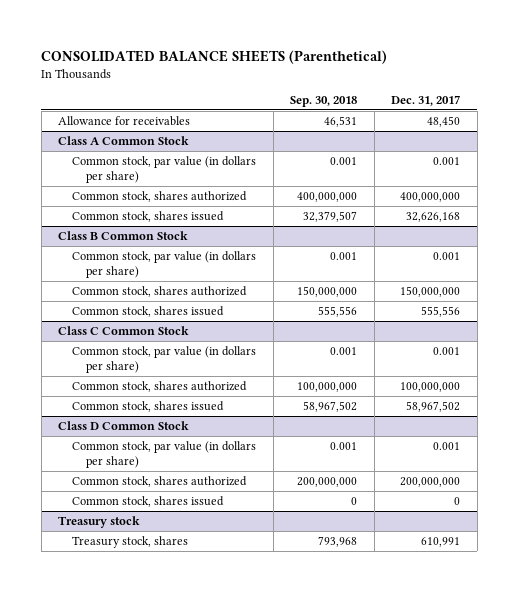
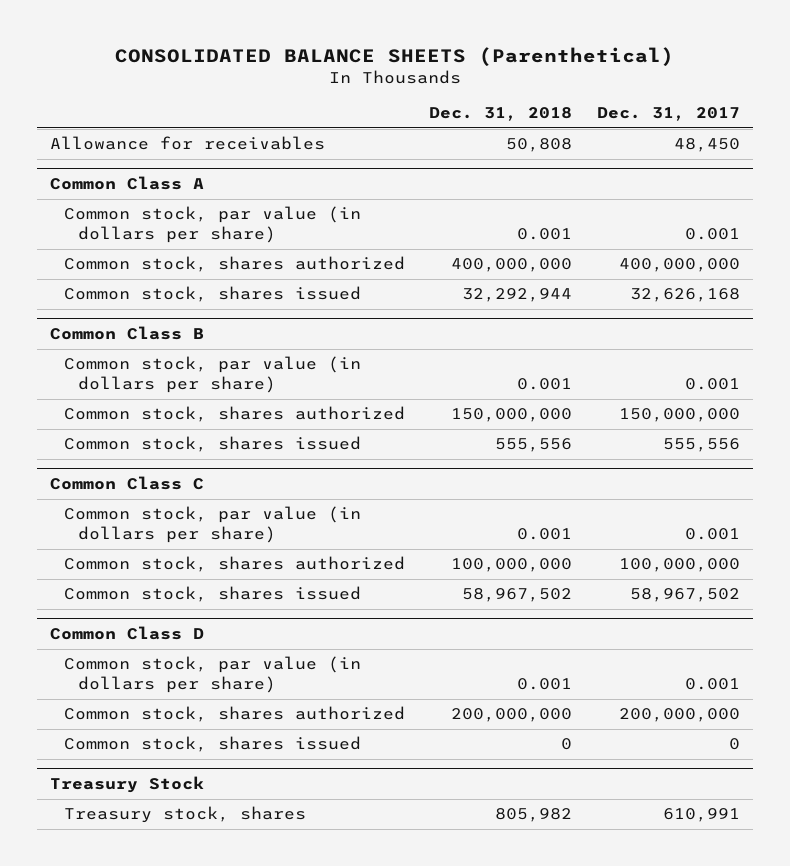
- | Sep. 30, 2018 | Dec. 31, 2017
+ | Dec. 31, 2018 | Dec. 31, 2017
- Class A Common Stock
+ Common Class A
- Class B Common Stock
+ Common Class B
- Class C Common Stock
+ Common Class C
- Class D Common Stock
+ Common Class D
- Treasury stock
+ Treasury Stock

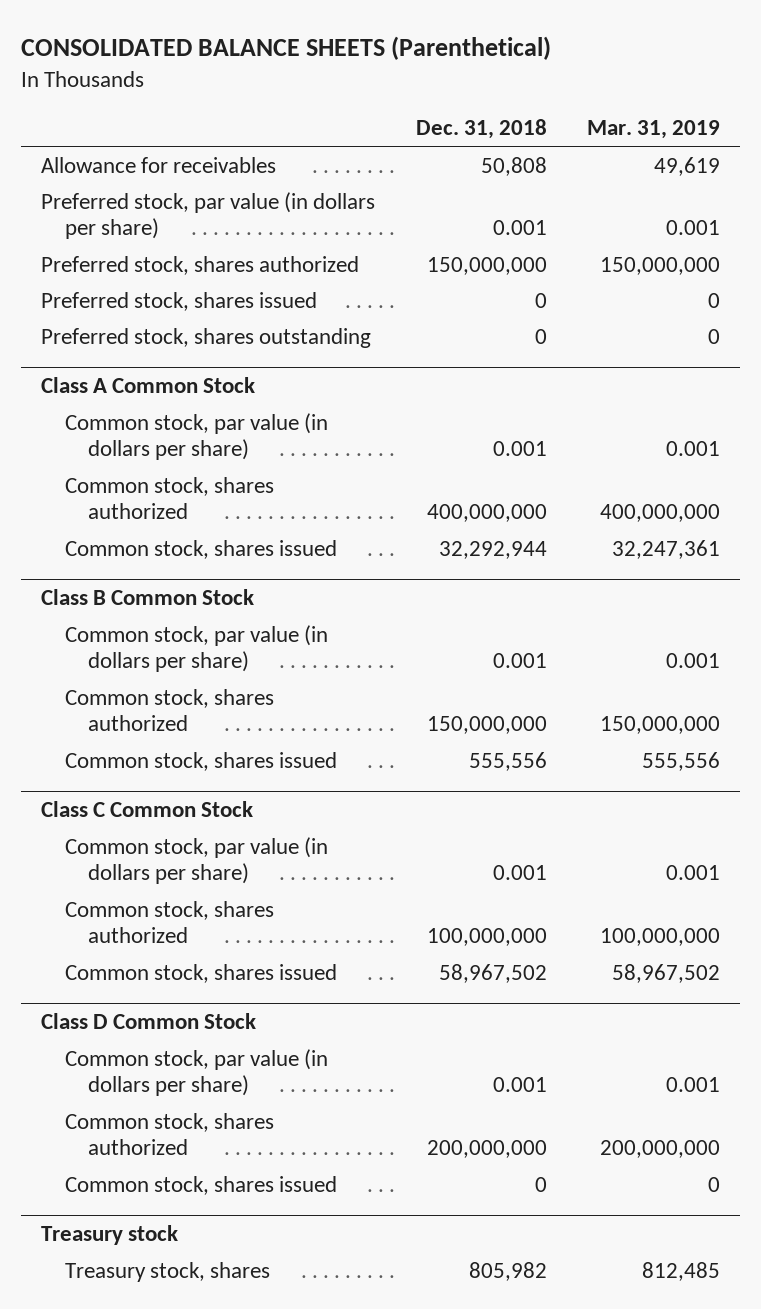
- | Dec. 31, 2018 | Dec. 31, 2017
+ | Dec. 31, 2018 | Mar. 31, 2019
- Common Class A
+ Preferred stock, par value (in dollars per share) | 0.001 | 0.001
+ Preferred stock, shares authorized | 150,000,000 | 150,000,000
+ Preferred stock, shares issued | 0 | 0
+ Preferred stock, shares outstanding | 0 | 0
+ Class A Common Stock
- Common Class B
+ Class B Common Stock
- Common Class C
+ Class C Common Stock
- Common Class D
+ Class D Common Stock
- Treasury Stock
+ Treasury stock

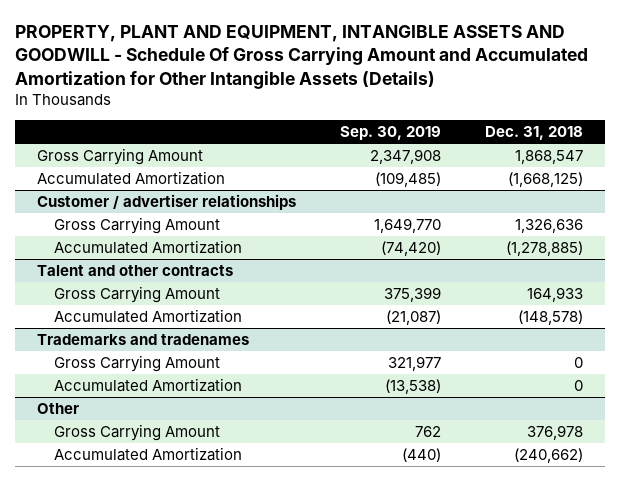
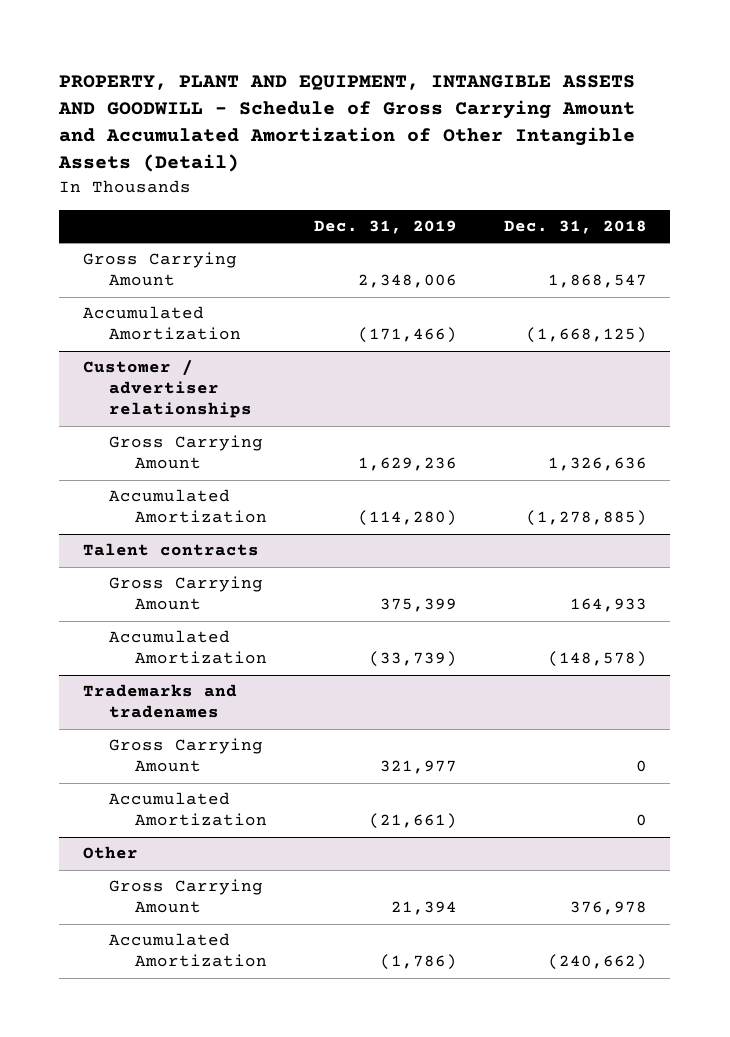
- PROPERTY, PLANT AND EQUIPMENT, INTANGIBLE ASSETS AND GOODWILL - Schedule Of Gross Carrying Amount and Accumulated Amortization for Other Intangible Assets (Details)
+ PROPERTY, PLANT AND EQUIPMENT, INTANGIBLE ASSETS AND GOODWILL - Schedule of Gross Carrying Amount and Accumulated Amortization of Other Intangible Assets (Detail)
- | Sep. 30, 2019 | Dec. 31, 2018
+ | Dec. 31, 2019 | Dec. 31, 2018
- Talent and other contracts
+ Talent contracts

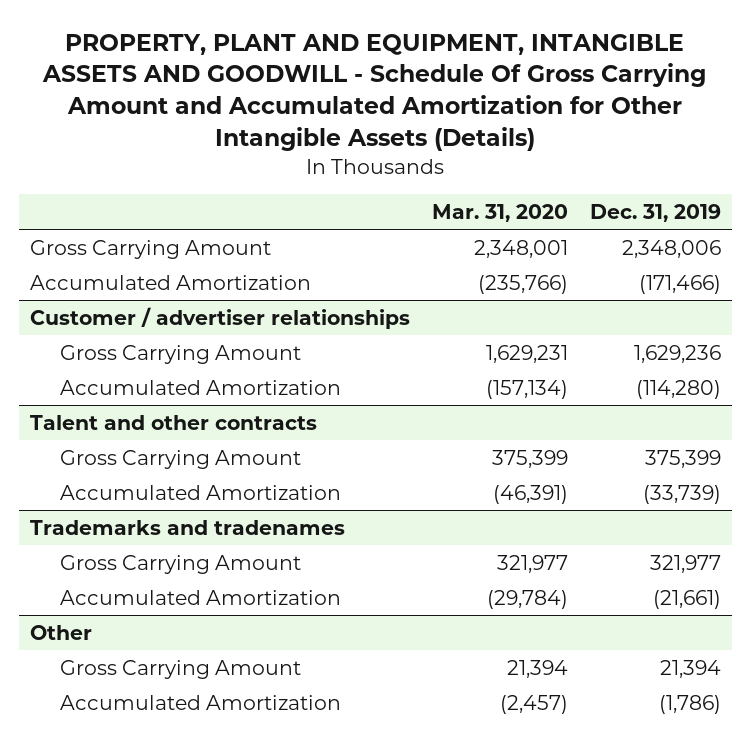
- PROPERTY, PLANT AND EQUIPMENT, INTANGIBLE ASSETS AND GOODWILL - Schedule of Gross Carrying Amount and Accumulated Amortization of Other Intangible Assets (Detail)
+ PROPERTY, PLANT AND EQUIPMENT, INTANGIBLE ASSETS AND GOODWILL - Schedule Of Gross Carrying Amount and Accumulated Amortization for Other Intangible Assets (Details)
- | Dec. 31, 2019 | Dec. 31, 2018
+ | Mar. 31, 2020 | Dec. 31, 2019
- Talent contracts
+ Talent and other contracts

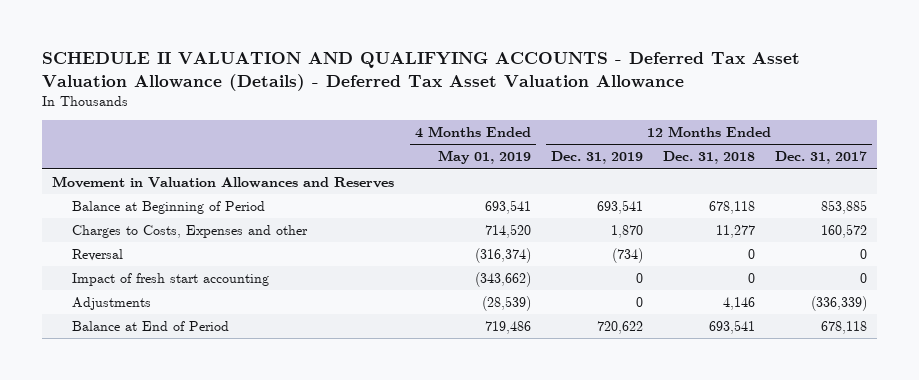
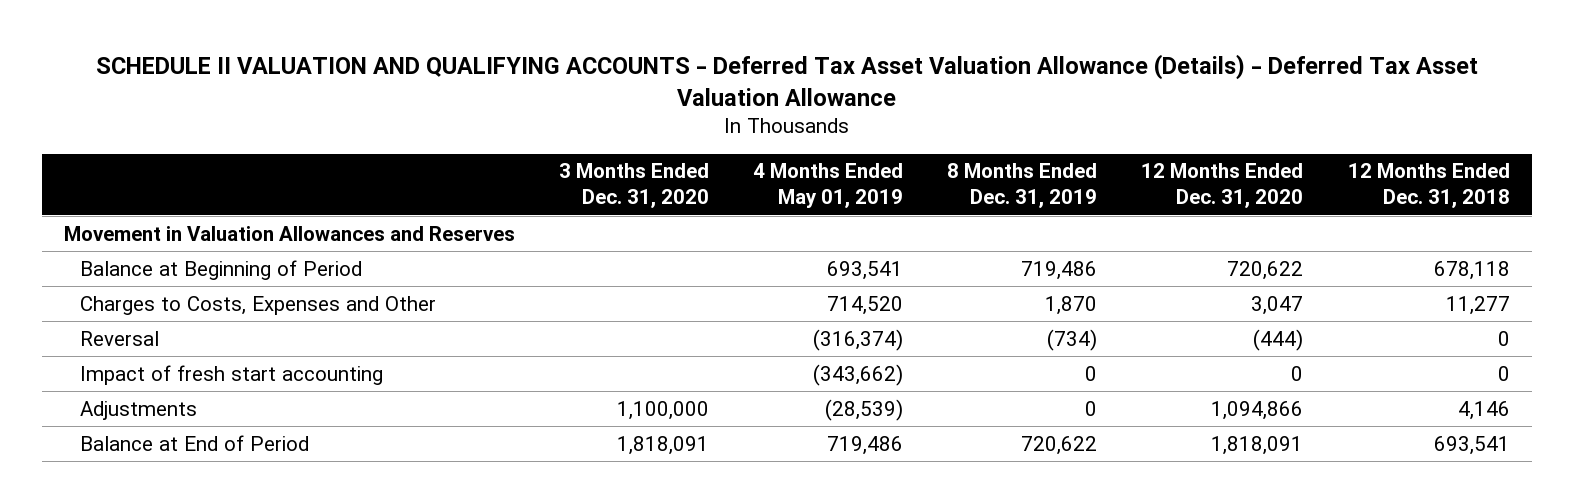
- | 4 Months Ended May 01, 2019 | 12 Months Ended Dec. 31, 2019 | 12 Months Ended Dec. 31, 2018 | 12 Months Ended Dec. 31, 2017
+ | 3 Months Ended Dec. 31, 2020 | 4 Months Ended May 01, 2019 | 8 Months Ended Dec. 31, 2019 | 12 Months Ended Dec. 31, 2020 | 12 Months Ended Dec. 31, 2018
- Charges to Costs, Expenses and other | 714,520 | 1,870 | 11,277 | 160,572
+ Charges to Costs, Expenses and Other | | 714,520 | 1,870 | 3,047 | 11,277

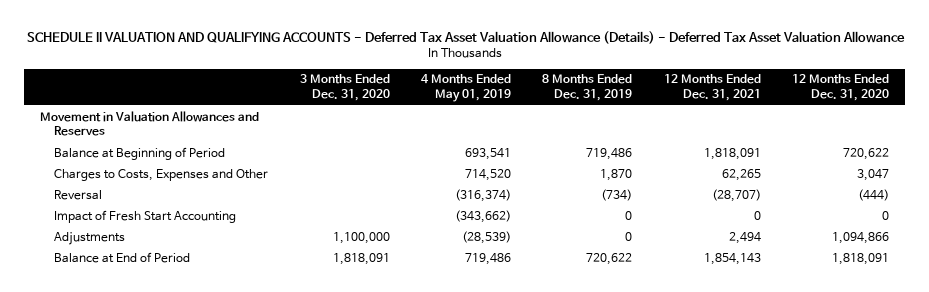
- | 3 Months Ended Dec. 31, 2020 | 4 Months Ended May 01, 2019 | 8 Months Ended Dec. 31, 2019 | 12 Months Ended Dec. 31, 2020 | 12 Months Ended Dec. 31, 2018
+ | 3 Months Ended Dec. 31, 2020 | 4 Months Ended May 01, 2019 | 8 Months Ended Dec. 31, 2019 | 12 Months Ended Dec. 31, 2021 | 12 Months Ended Dec. 31, 2020
- Impact of fresh start accounting | | (343,662) | 0 | 0 | 0
+ Impact of Fresh Start Accounting | | (343,662) | 0 | 0 | 0

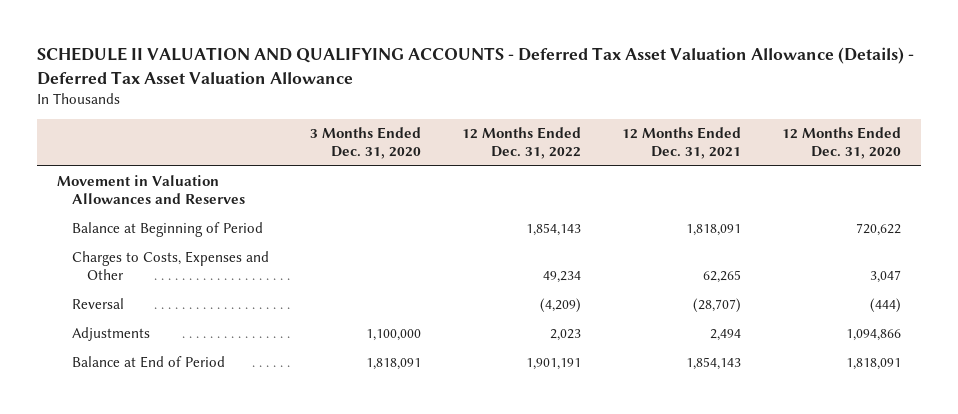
- | 3 Months Ended Dec. 31, 2020 | 4 Months Ended May 01, 2019 | 8 Months Ended Dec. 31, 2019 | 12 Months Ended Dec. 31, 2021 | 12 Months Ended Dec. 31, 2020
+ | 3 Months Ended Dec. 31, 2020 | 12 Months Ended Dec. 31, 2022 | 12 Months Ended Dec. 31, 2021 | 12 Months Ended Dec. 31, 2020
- Impact of Fresh Start Accounting | | (343,662) | 0 | 0 | 0

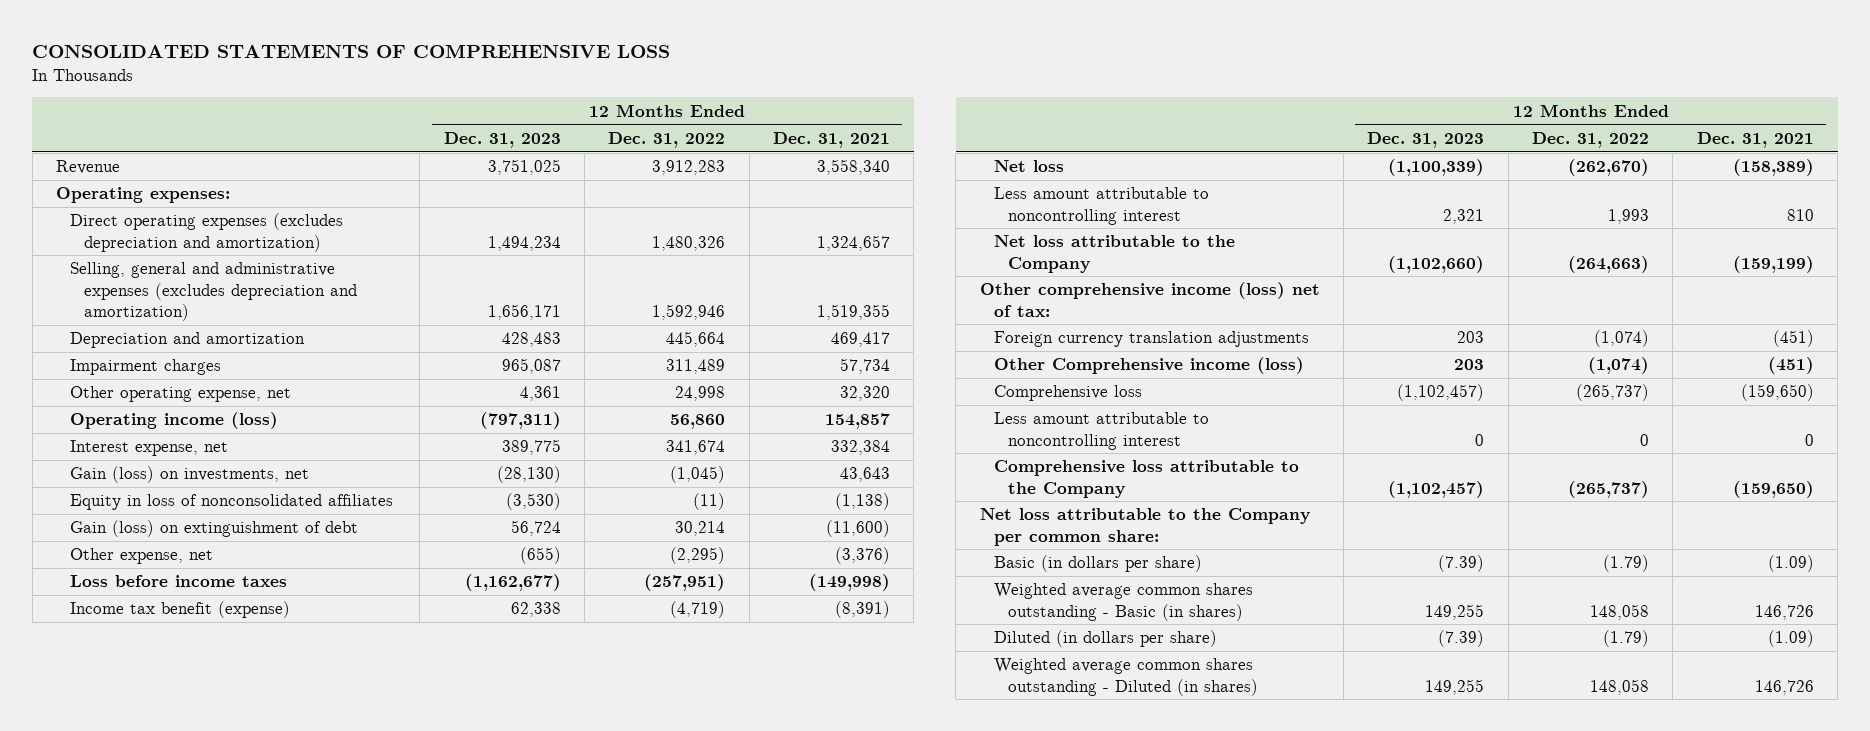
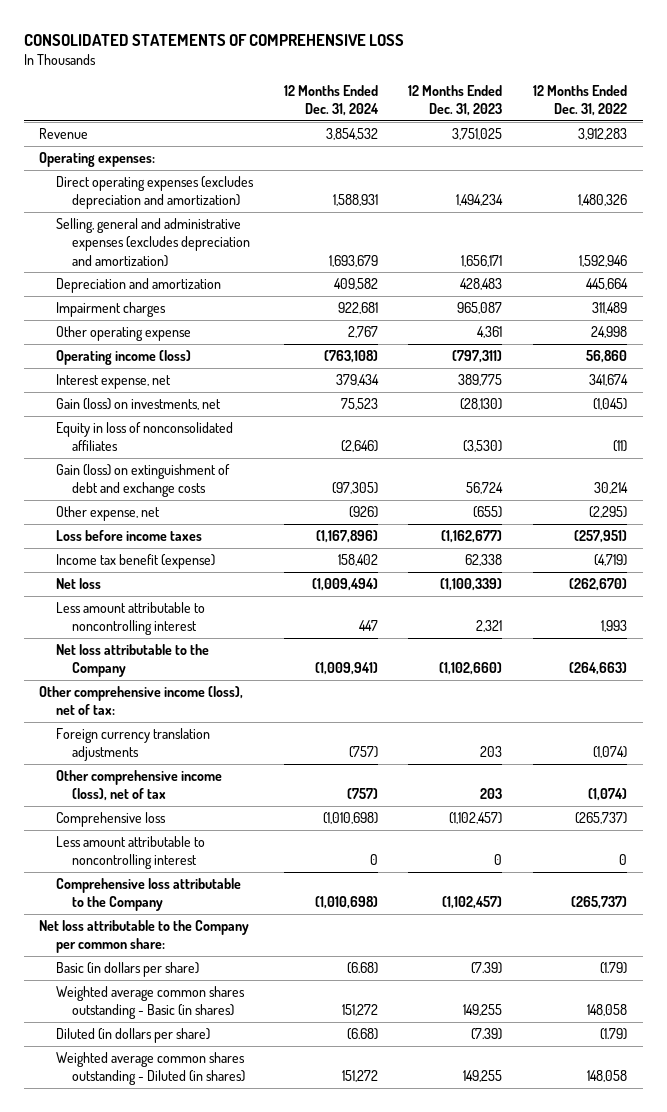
- | 12 Months Ended Dec. 31, 2023 | 12 Months Ended Dec. 31, 2022 | 12 Months Ended Dec. 31, 2021
+ | 12 Months Ended Dec. 31, 2024 | 12 Months Ended Dec. 31, 2023 | 12 Months Ended Dec. 31, 2022
- Other operating expense, net | 4,361 | 24,998 | 32,320
+ Other operating expense | 2,767 | 4,361 | 24,998
- Gain (loss) on extinguishment of debt | 56,724 | 30,214 | (11,600)
+ Gain (loss) on extinguishment of debt and exchange costs | (97,305) | 56,724 | 30,214
- Other comprehensive income (loss) net of tax:
+ Other comprehensive income (loss), net of tax:
- Other Comprehensive income (loss) | 203 | (1,074) | (451)
+ Other comprehensive income (loss), net of tax | (757) | 203 | (1,074)

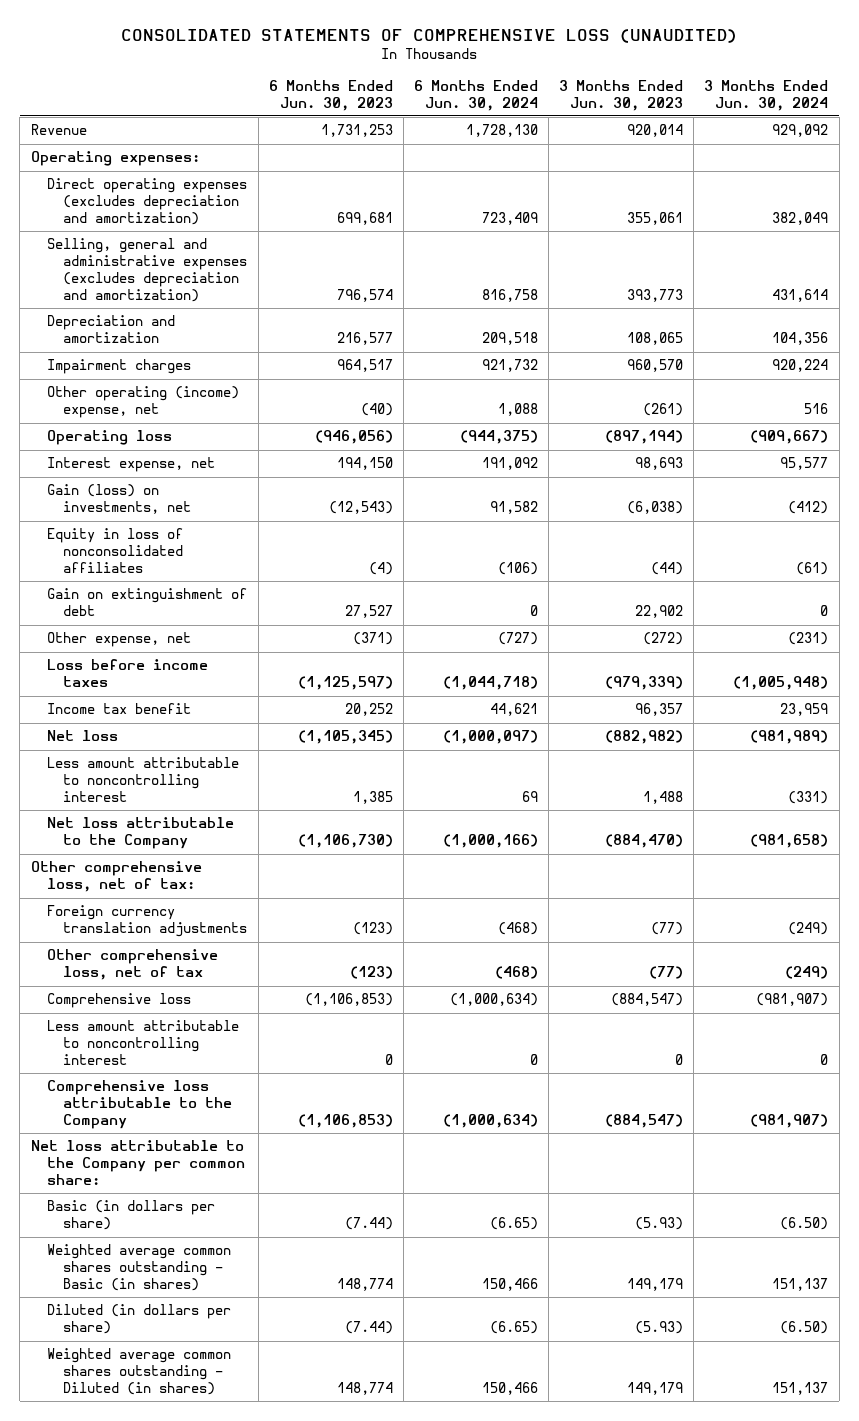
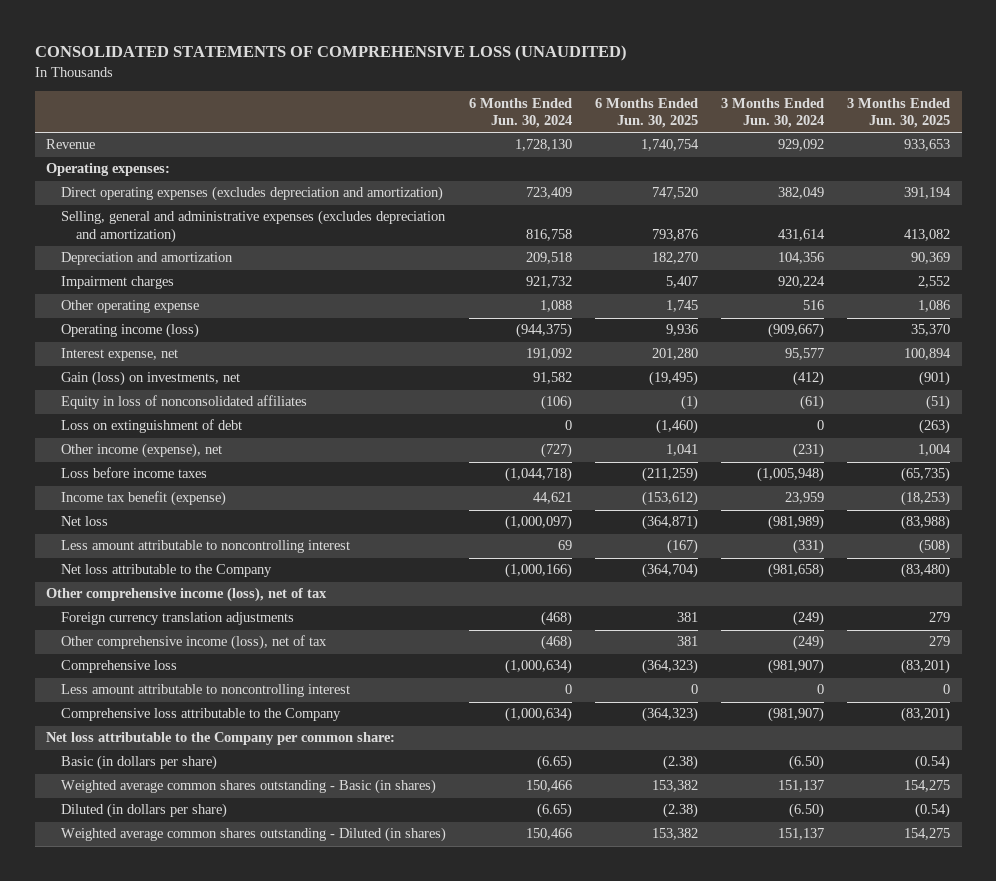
- | 6 Months Ended Jun. 30, 2023 | 6 Months Ended Jun. 30, 2024 | 3 Months Ended Jun. 30, 2023 | 3 Months Ended Jun. 30, 2024
+ | 6 Months Ended Jun. 30, 2024 | 6 Months Ended Jun. 30, 2025 | 3 Months Ended Jun. 30, 2024 | 3 Months Ended Jun. 30, 2025
- Other operating (income) expense, net | (40) | 1,088 | (261) | 516
- Operating loss | (946,056) | (944,375) | (897,194) | (909,667)
+ Other operating expense | 1,088 | 1,745 | 516 | 1,086
+ Operating income (loss) | (944,375) | 9,936 | (909,667) | 35,370
- Gain on extinguishment of debt | 27,527 | 0 | 22,902 | 0
- Other expense, net | (371) | (727) | (272) | (231)
+ Loss on extinguishment of debt | 0 | (1,460) | 0 | (263)
+ Other income (expense), net | (727) | 1,041 | (231) | 1,004
- Income tax benefit | 20,252 | 44,621 | 96,357 | 23,959
+ Income tax benefit (expense) | 44,621 | (153,612) | 23,959 | (18,253)
- Other comprehensive loss, net of tax:
+ Other comprehensive income (loss), net of tax
- Other comprehensive loss, net of tax | (123) | (468) | (77) | (249)
+ Other comprehensive income (loss), net of tax | (468) | 381 | (249) | 279

